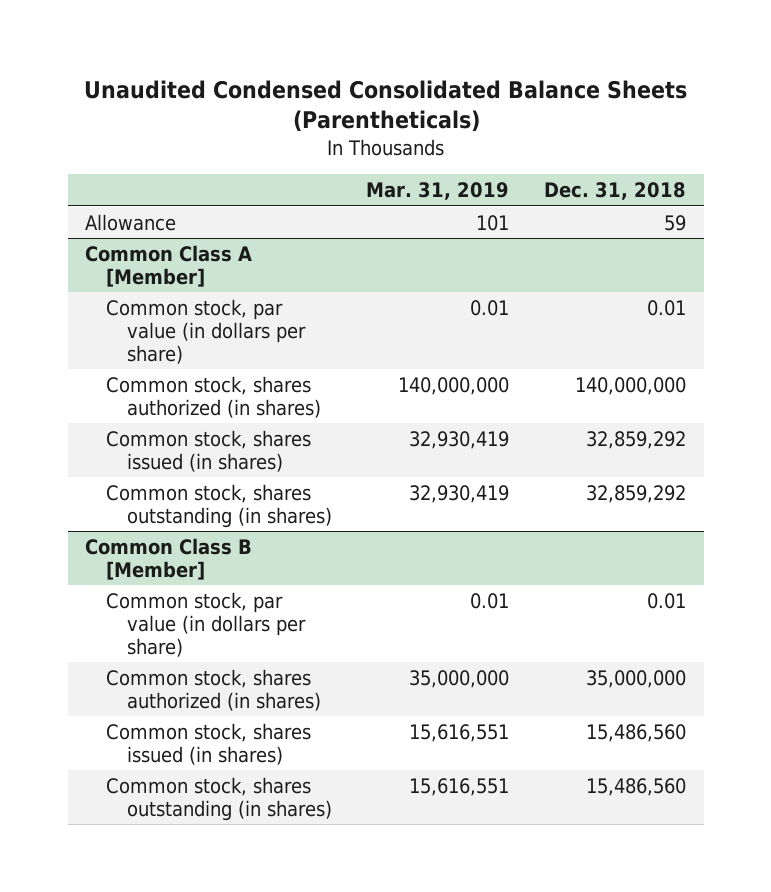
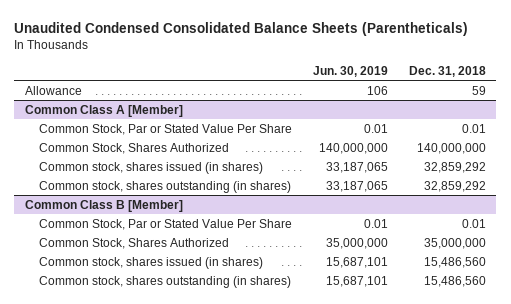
- | Mar. 31, 2019 | Dec. 31, 2018
+ | Jun. 30, 2019 | Dec. 31, 2018
@ Common Class A [Member]
- Common stock, par value (in dollars per share) | 0.01 | 0.01
- Common stock, shares authorized (in shares) | 140,000,000 | 140,000,000
+ Common Stock, Par or Stated Value Per Share | 0.01 | 0.01
+ Common Stock, Shares Authorized | 140,000,000 | 140,000,000
@ Common Class B [Member]
- Common stock, par value (in dollars per share) | 0.01 | 0.01
- Common stock, shares authorized (in shares) | 35,000,000 | 35,000,000
+ Common Stock, Par or Stated Value Per Share | 0.01 | 0.01
+ Common Stock, Shares Authorized | 35,000,000 | 35,000,000

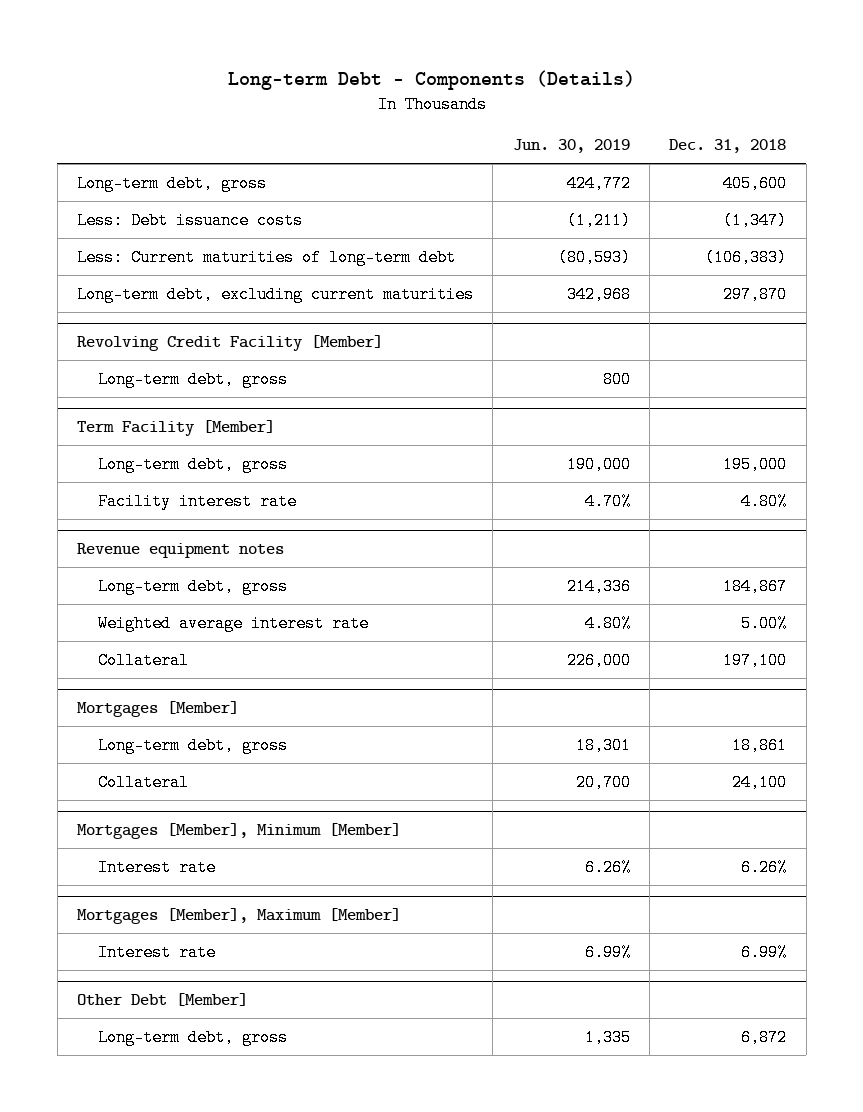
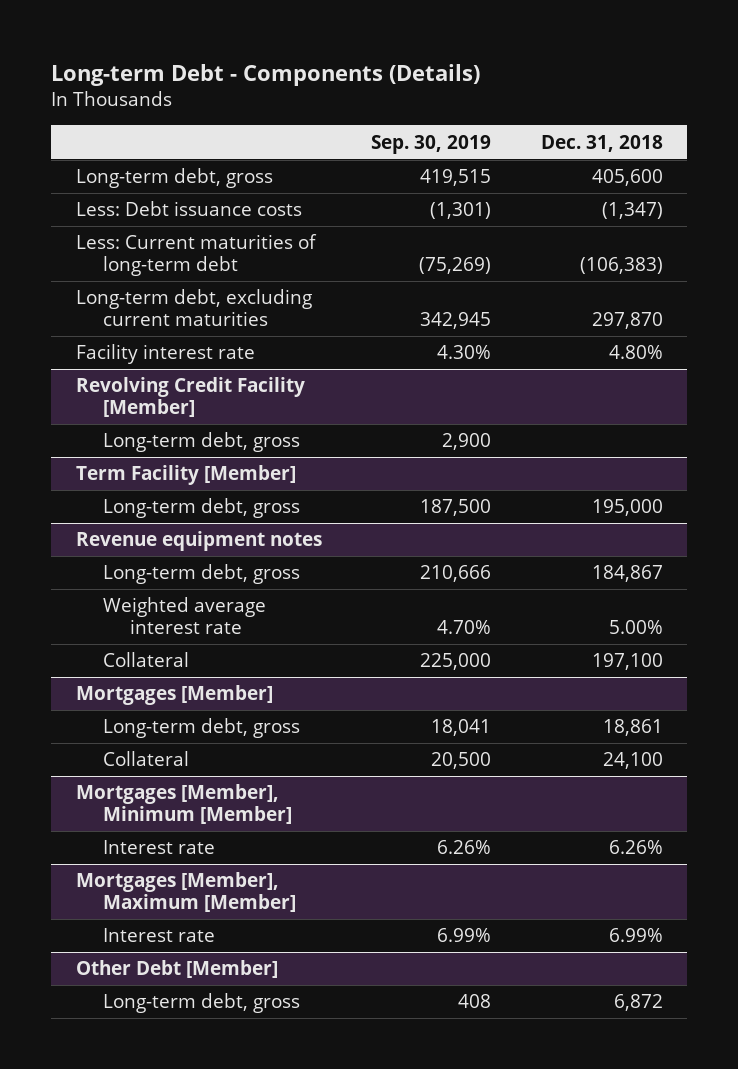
- | Jun. 30, 2019 | Dec. 31, 2018
+ | Sep. 30, 2019 | Dec. 31, 2018
+ Facility interest rate | 4.30% | 4.80%
@ Term Facility [Member]
- Facility interest rate | 4.70% | 4.80%

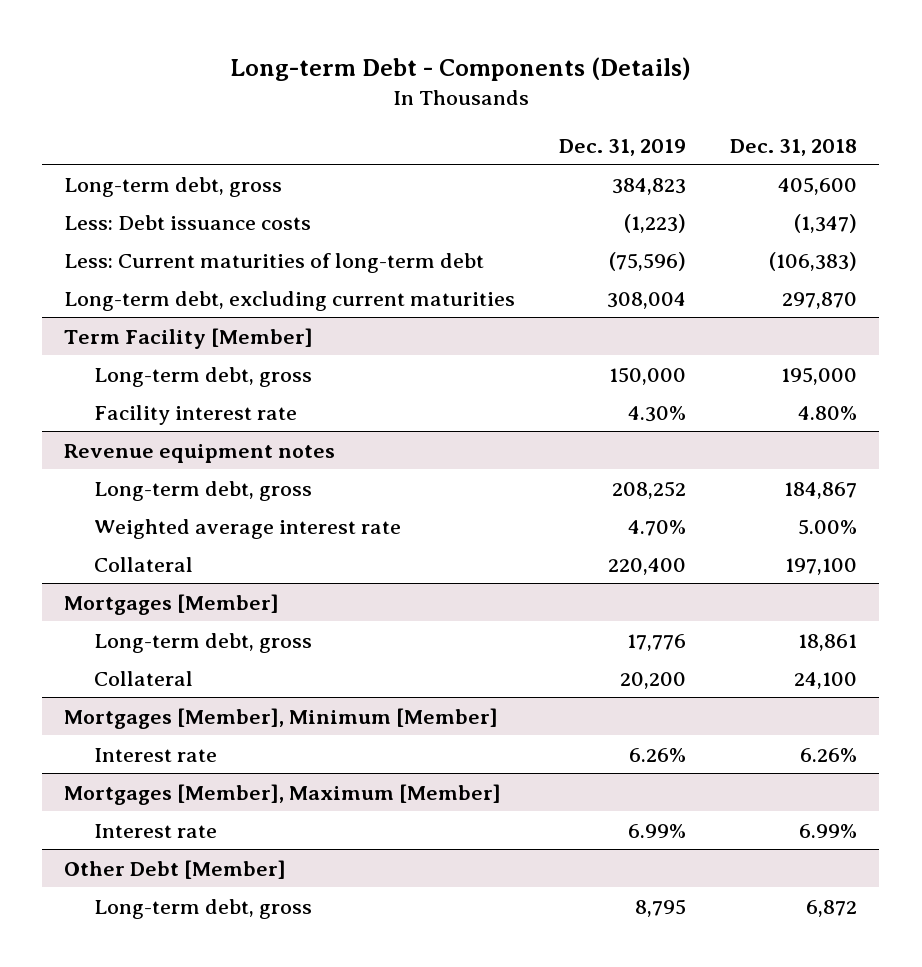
- | Sep. 30, 2019 | Dec. 31, 2018
+ | Dec. 31, 2019 | Dec. 31, 2018
- Facility interest rate | 4.30% | 4.80%
- Revolving Credit Facility [Member]
- Long-term debt, gross | 2,900 |
@ Term Facility [Member]
+ Facility interest rate | 4.30% | 4.80%

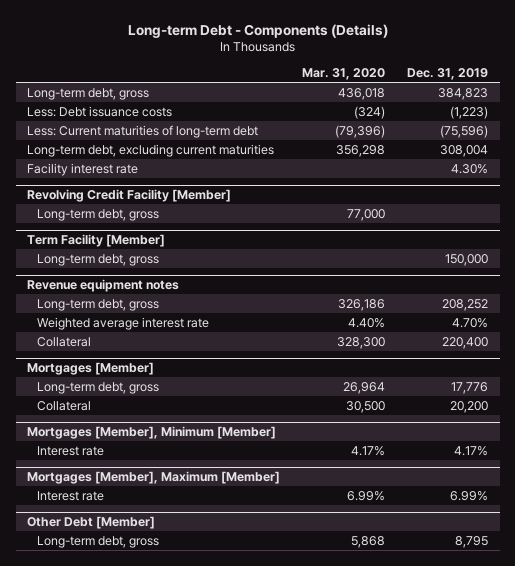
- | Dec. 31, 2019 | Dec. 31, 2018
+ | Mar. 31, 2020 | Dec. 31, 2019
+ Facility interest rate | | 4.30%
+ Revolving Credit Facility [Member]
+ Long-term debt, gross | 77,000 |
@ Term Facility [Member]
- Facility interest rate | 4.30% | 4.80%
@ Mortgages [Member], Minimum [Member]
- Interest rate | 6.26% | 6.26%
+ Interest rate | 4.17% | 4.17%

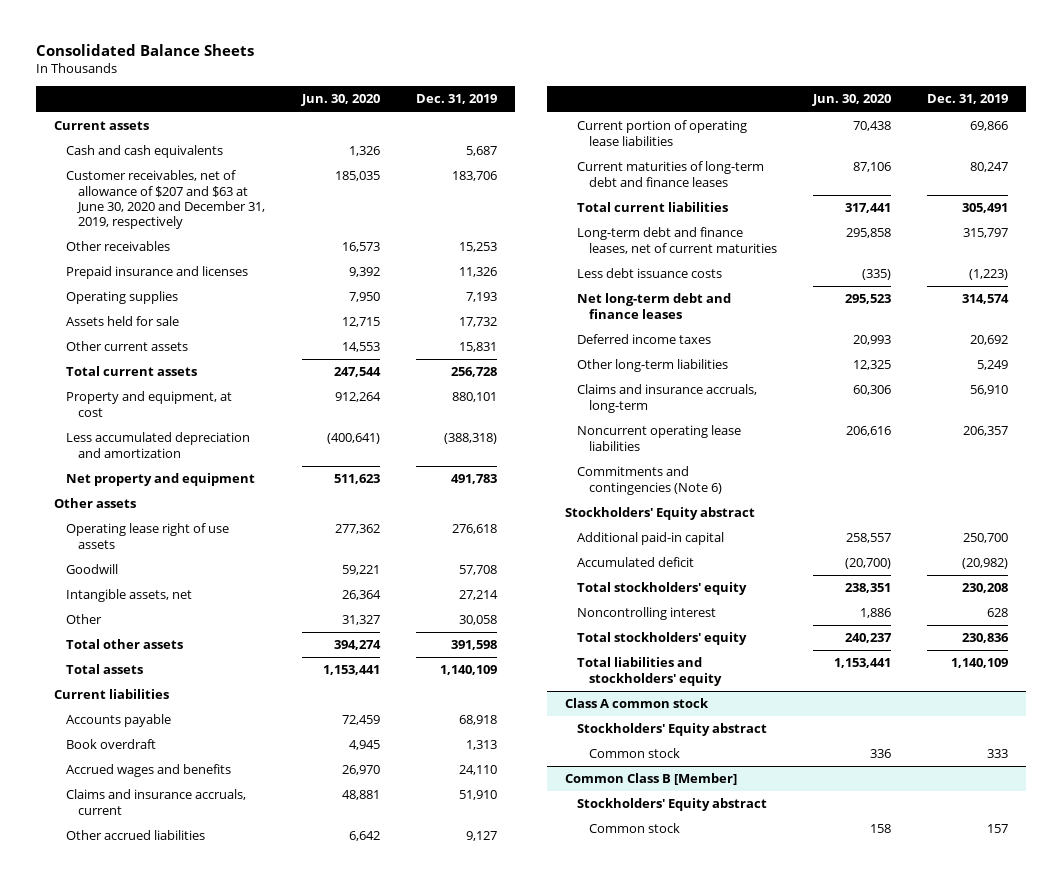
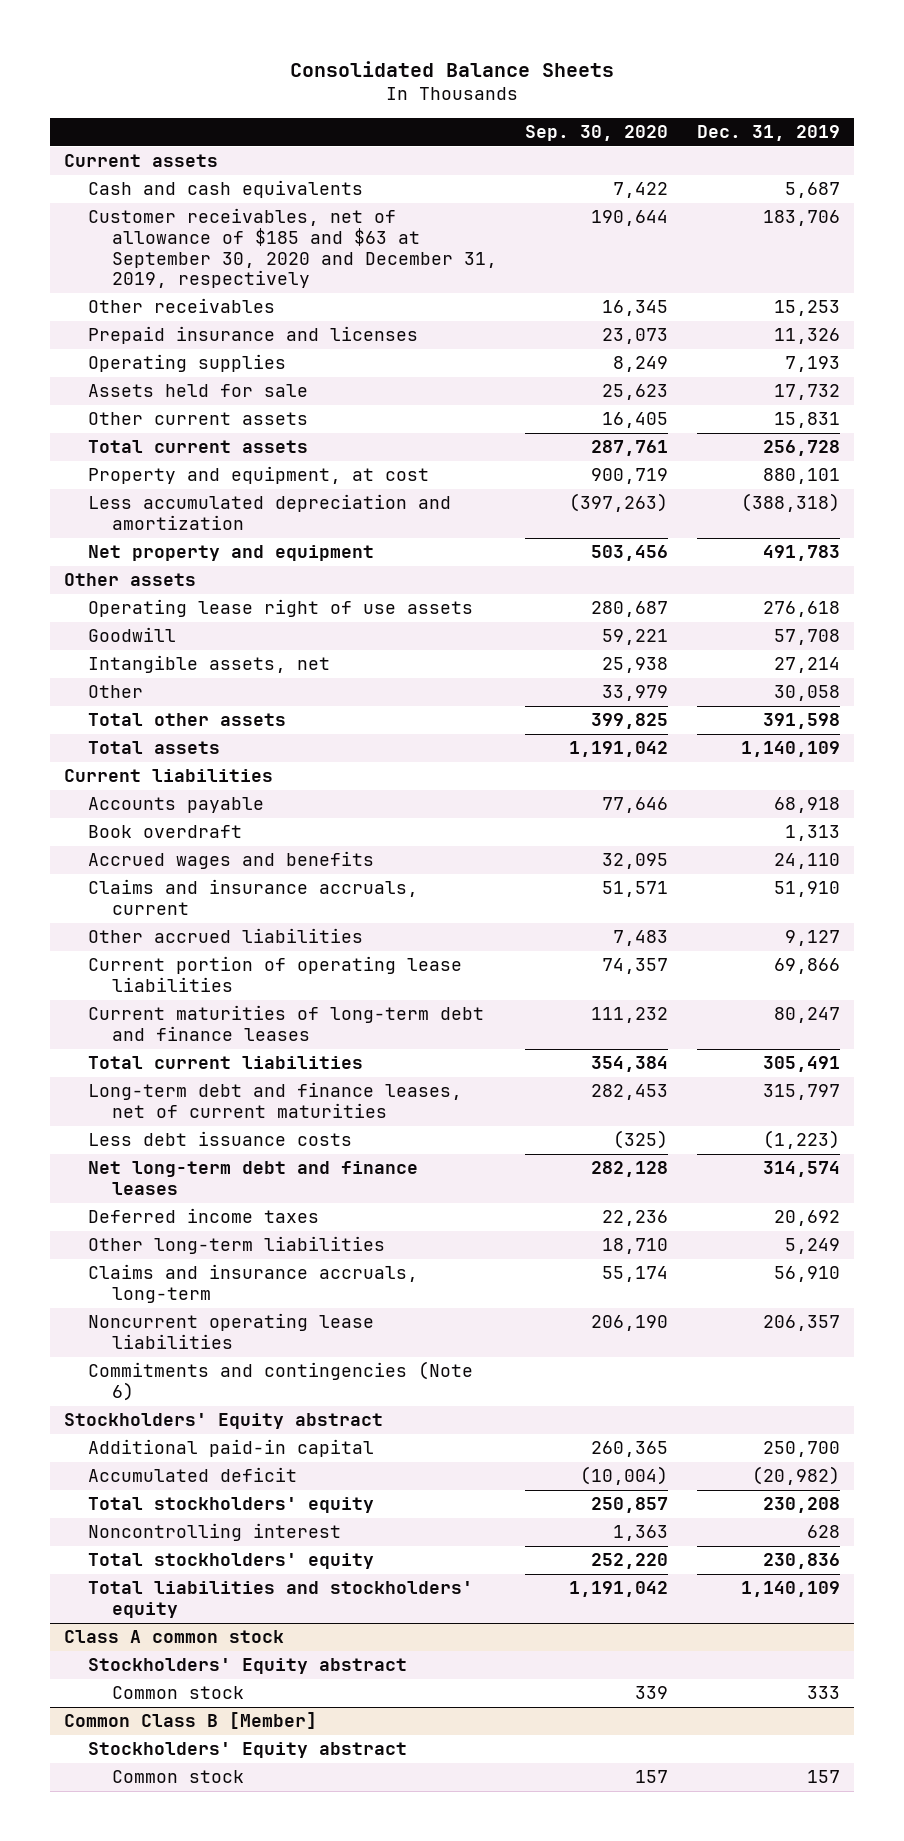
- | Jun. 30, 2020 | Dec. 31, 2019
+ | Sep. 30, 2020 | Dec. 31, 2019
- Customer receivables, net of allowance of $207 and $63 at June 30, 2020 and December 31, 2019, respectively | 185,035 | 183,706
+ Customer receivables, net of allowance of $185 and $63 at September 30, 2020 and December 31, 2019, respectively | 190,644 | 183,706

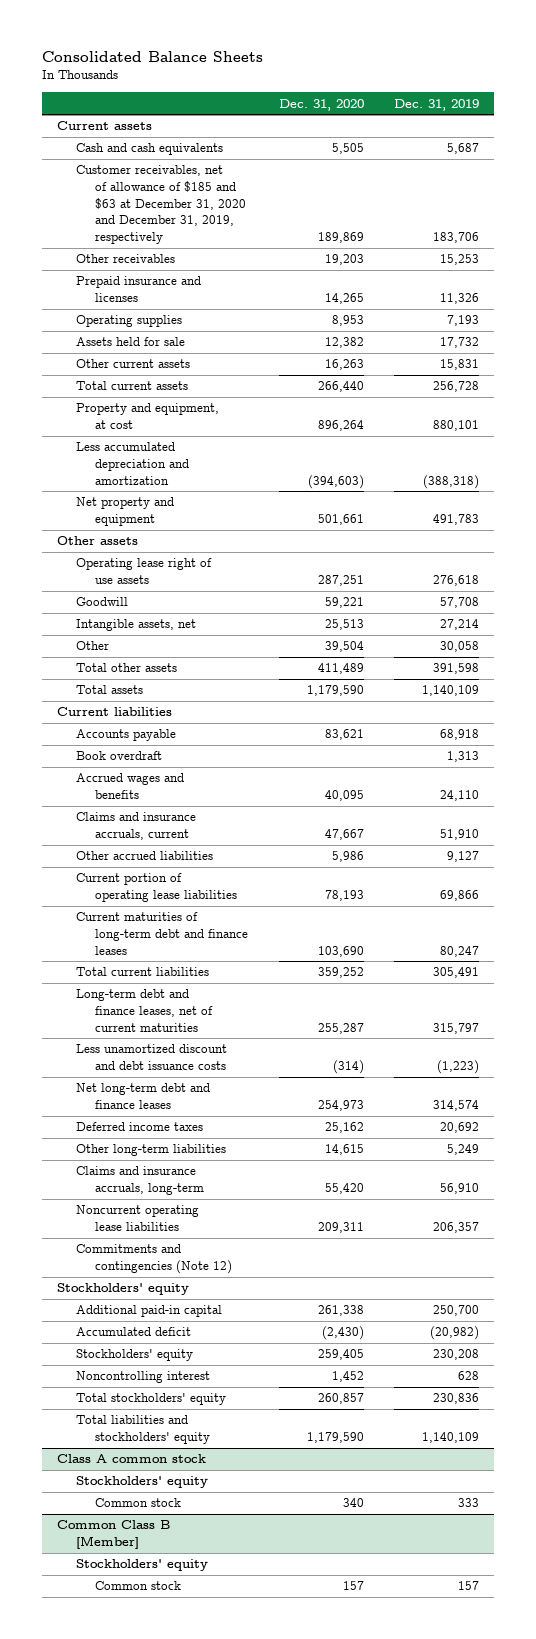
- | Sep. 30, 2020 | Dec. 31, 2019
+ | Dec. 31, 2020 | Dec. 31, 2019
- Customer receivables, net of allowance of $185 and $63 at September 30, 2020 and December 31, 2019, respectively | 190,644 | 183,706
+ Customer receivables, net of allowance of $185 and $63 at December 31, 2020 and December 31, 2019, respectively | 189,869 | 183,706
- Less debt issuance costs | (325) | (1,223)
+ Less unamortized discount and debt issuance costs | (314) | (1,223)
- Commitments and contingencies (Note 6)
- Stockholders' Equity abstract
+ Commitments and contingencies (Note 12)
+ Stockholders' equity
- Total stockholders' equity | 250,857 | 230,208
+ Stockholders' equity | 259,405 | 230,208
@ Class A common stock
- Stockholders' Equity abstract
+ Stockholders' equity
@ Common Class B [Member]
- Stockholders' Equity abstract
+ Stockholders' equity

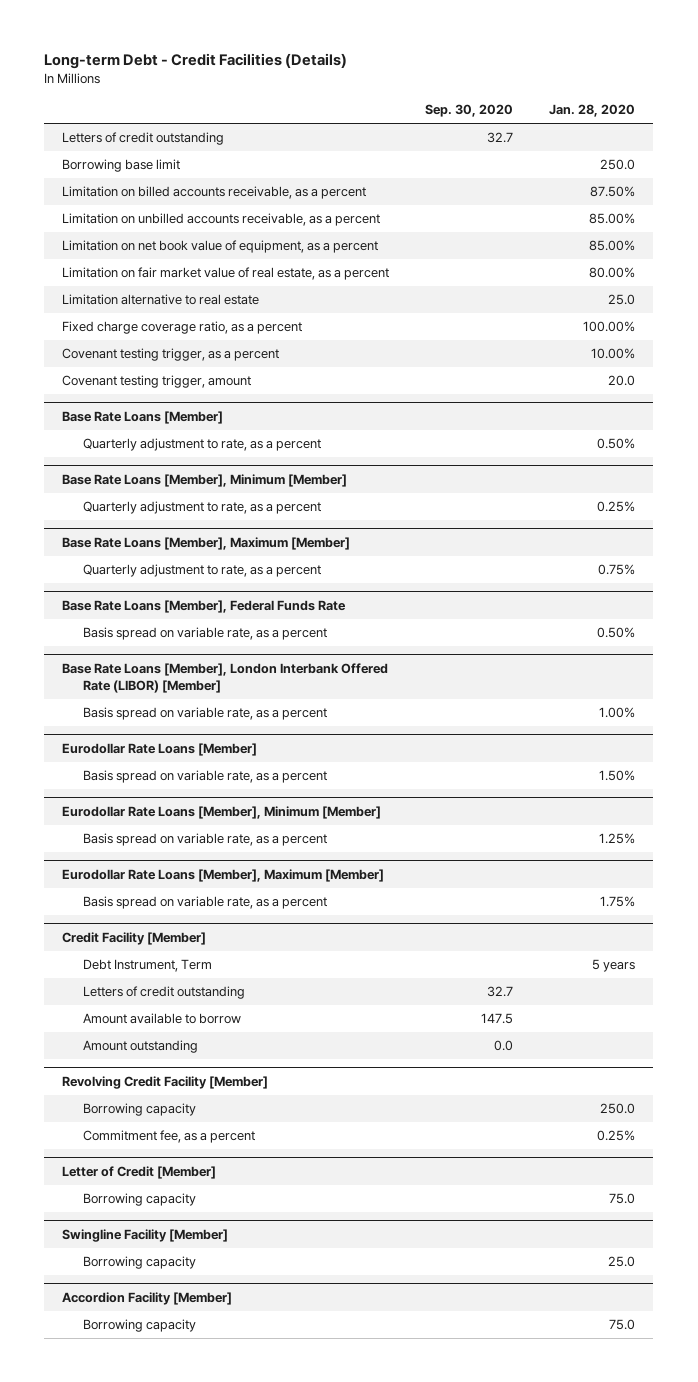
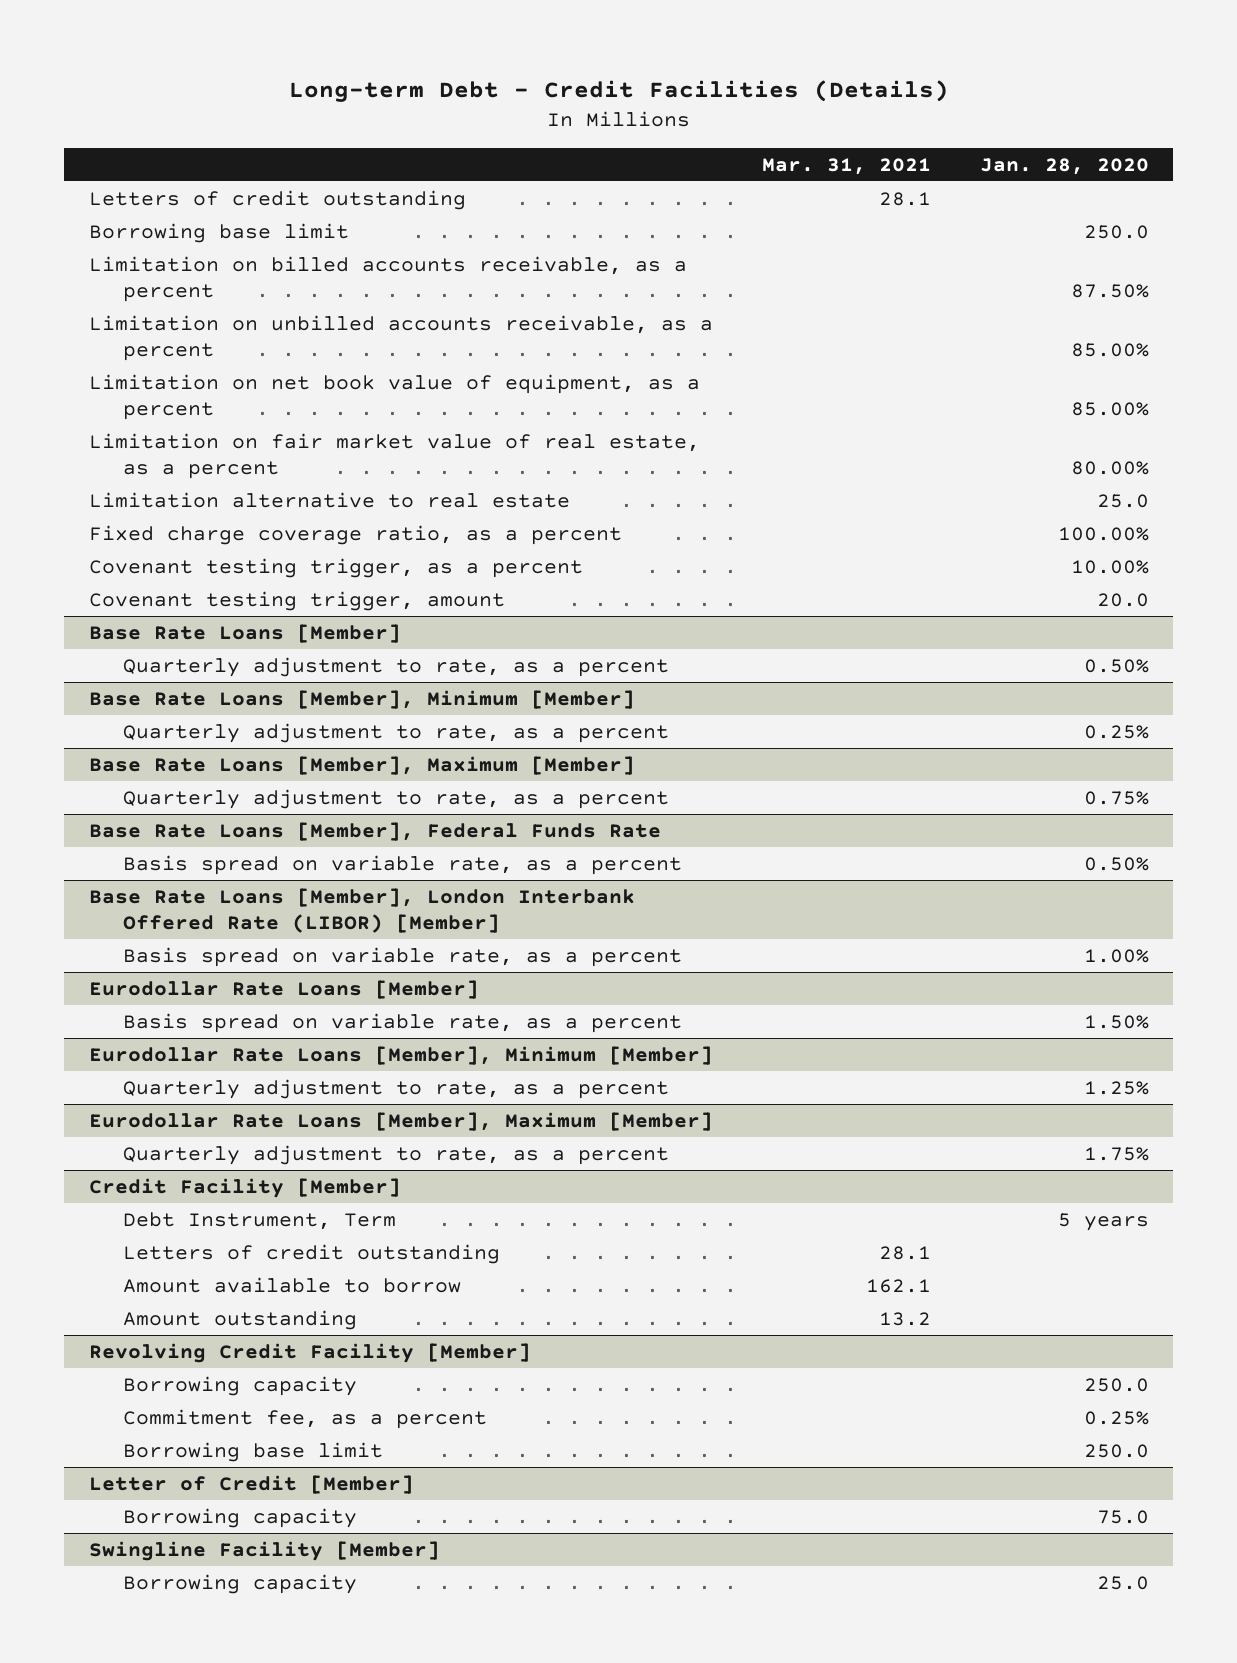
- | Sep. 30, 2020 | Jan. 28, 2020
+ | Mar. 31, 2021 | Jan. 28, 2020
@ Eurodollar Rate Loans [Member], Minimum [Member]
- Basis spread on variable rate, as a percent | | 1.25%
+ Quarterly adjustment to rate, as a percent | | 1.25%
@ Eurodollar Rate Loans [Member], Maximum [Member]
- Basis spread on variable rate, as a percent | | 1.75%
+ Quarterly adjustment to rate, as a percent | | 1.75%
@ Revolving Credit Facility [Member]
+ Borrowing base limit | | 250.0
- Accordion Facility [Member]
- Borrowing capacity | | 75.0

